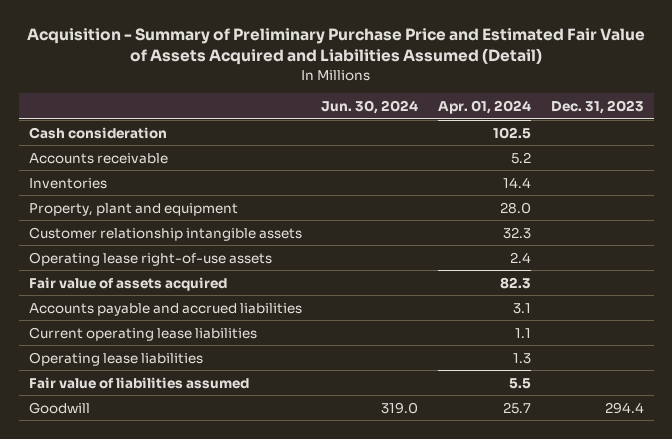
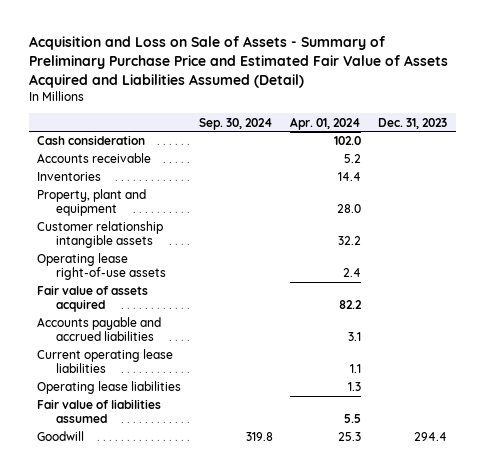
- Acquisition - Summary of Preliminary Purchase Price and Estimated Fair Value of Assets Acquired and Liabilities Assumed (Detail)
+ Acquisition and Loss on Sale of Assets - Summary of Preliminary Purchase Price and Estimated Fair Value of Assets Acquired and Liabilities Assumed (Detail)
- | Jun. 30, 2024 | Apr. 01, 2024 | Dec. 31, 2023
+ | Sep. 30, 2024 | Apr. 01, 2024 | Dec. 31, 2023
- Cash consideration | | 102.5 |
+ Cash consideration | | 102.0 |
- Customer relationship intangible assets | | 32.3 |
+ Customer relationship intangible assets | | 32.2 |
- Fair value of assets acquired | | 82.3 |
+ Fair value of assets acquired | | 82.2 |
- Goodwill | 319.0 | 25.7 | 294.4
+ Goodwill | 319.8 | 25.3 | 294.4

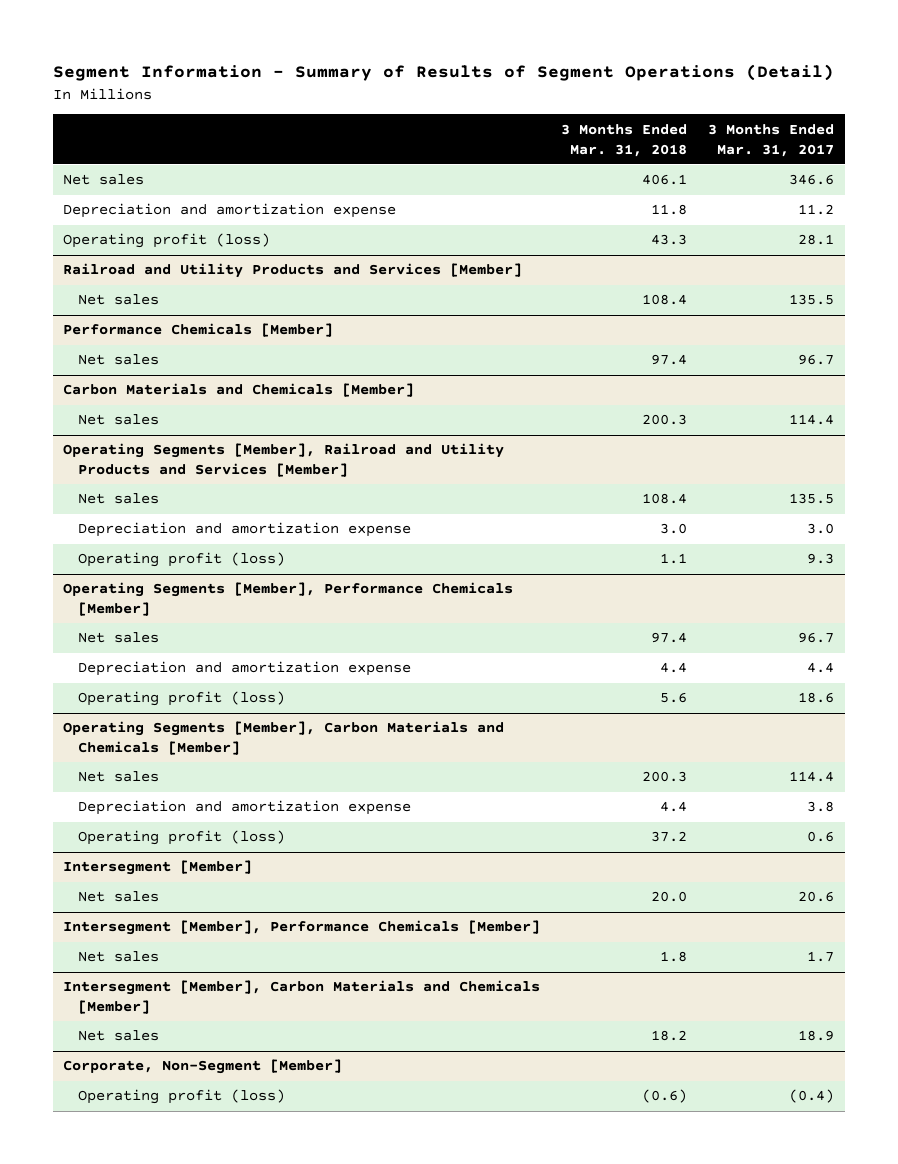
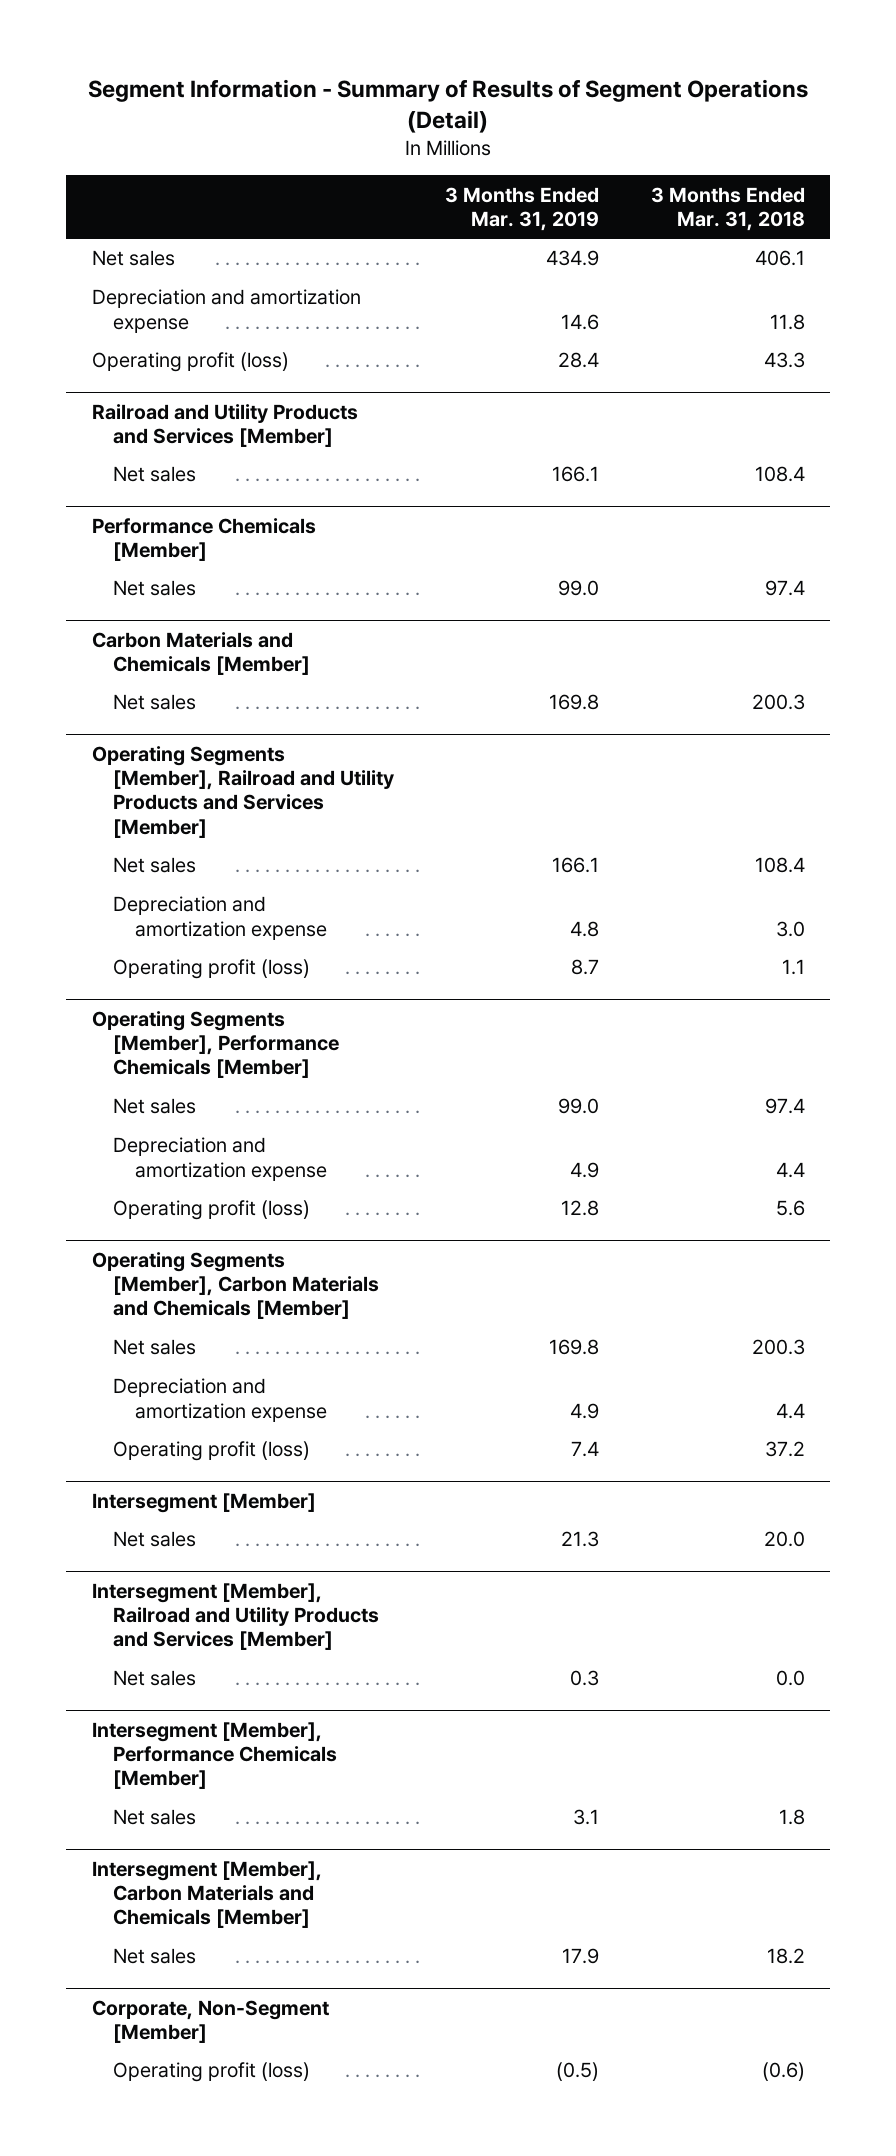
- | 3 Months Ended Mar. 31, 2018 | 3 Months Ended Mar. 31, 2017
+ | 3 Months Ended Mar. 31, 2019 | 3 Months Ended Mar. 31, 2018
+ Intersegment [Member], Railroad and Utility Products and Services [Member]
+ Net sales | 0.3 | 0.0

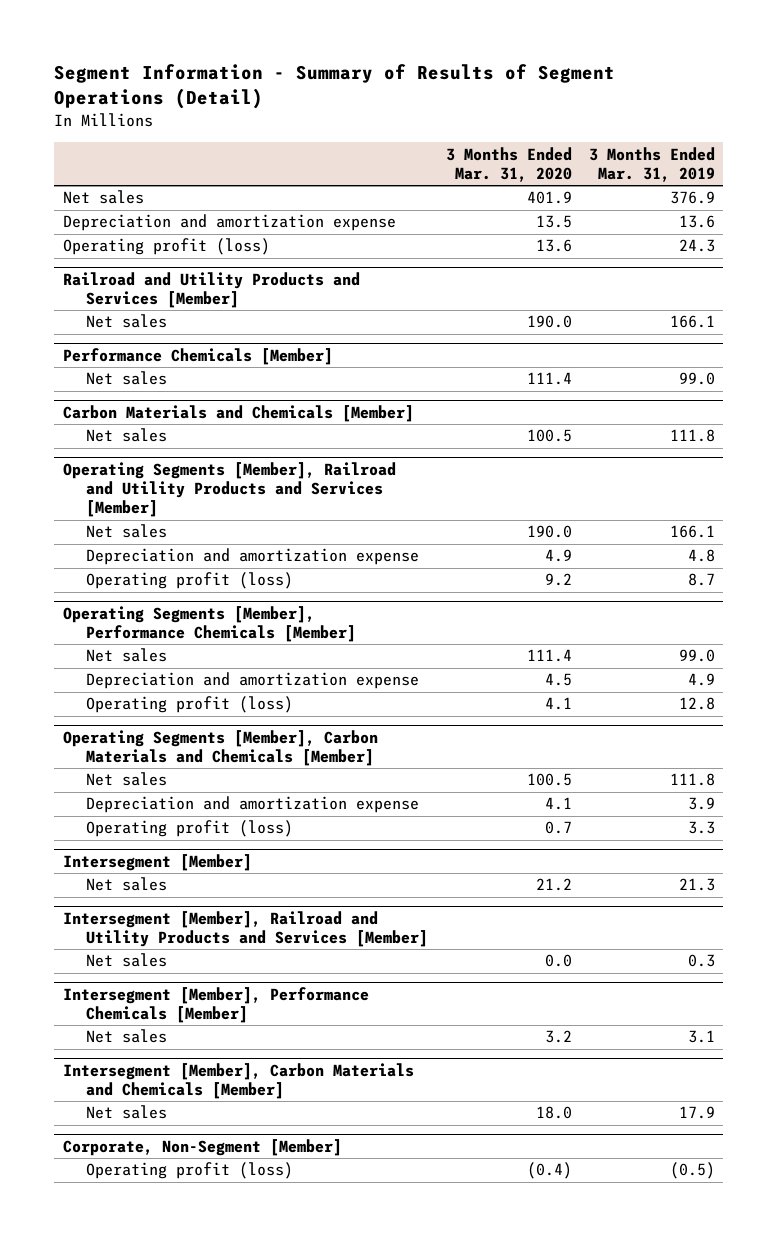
- | 3 Months Ended Mar. 31, 2019 | 3 Months Ended Mar. 31, 2018
+ | 3 Months Ended Mar. 31, 2020 | 3 Months Ended Mar. 31, 2019
- Net sales | 434.9 | 406.1
- Depreciation and amortization expense | 14.6 | 11.8
- Operating profit (loss) | 28.4 | 43.3
+ Net sales | 401.9 | 376.9
+ Depreciation and amortization expense | 13.5 | 13.6
+ Operating profit (loss) | 13.6 | 24.3
@ Carbon Materials and Chemicals [Member]
- Net sales | 169.8 | 200.3
+ Net sales | 100.5 | 111.8
@ Operating Segments [Member], Carbon Materials and Chemicals [Member]
- Net sales | 169.8 | 200.3
- Depreciation and amortization expense | 4.9 | 4.4
- Operating profit (loss) | 7.4 | 37.2
+ Net sales | 100.5 | 111.8
+ Depreciation and amortization expense | 4.1 | 3.9
+ Operating profit (loss) | 0.7 | 3.3

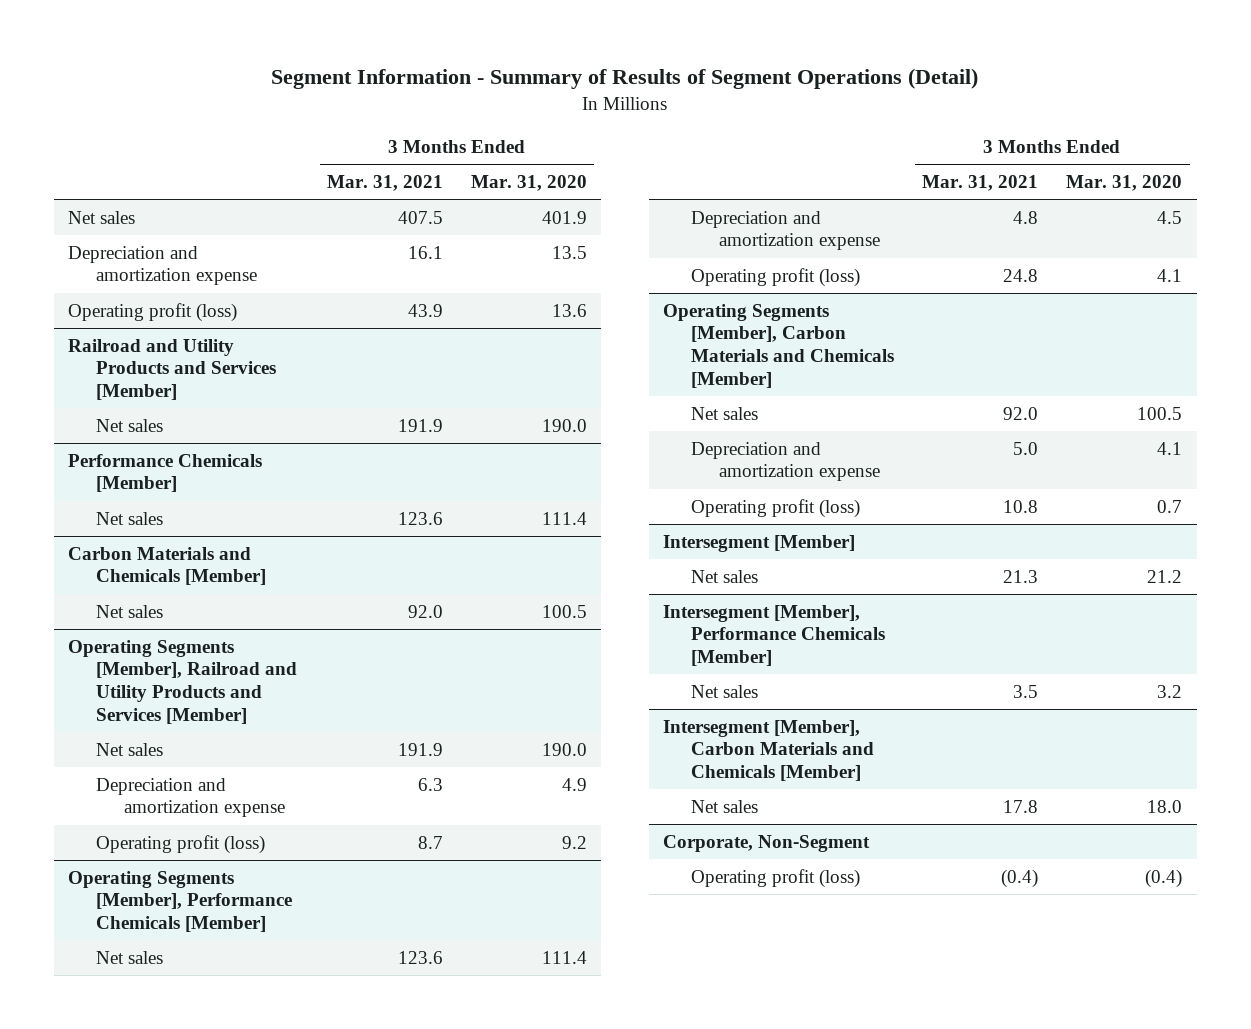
- | 3 Months Ended Mar. 31, 2020 | 3 Months Ended Mar. 31, 2019
+ | 3 Months Ended Mar. 31, 2021 | 3 Months Ended Mar. 31, 2020
- Intersegment [Member], Railroad and Utility Products and Services [Member]
- Net sales | 0.0 | 0.3
- Corporate, Non-Segment [Member]
+ Corporate, Non-Segment

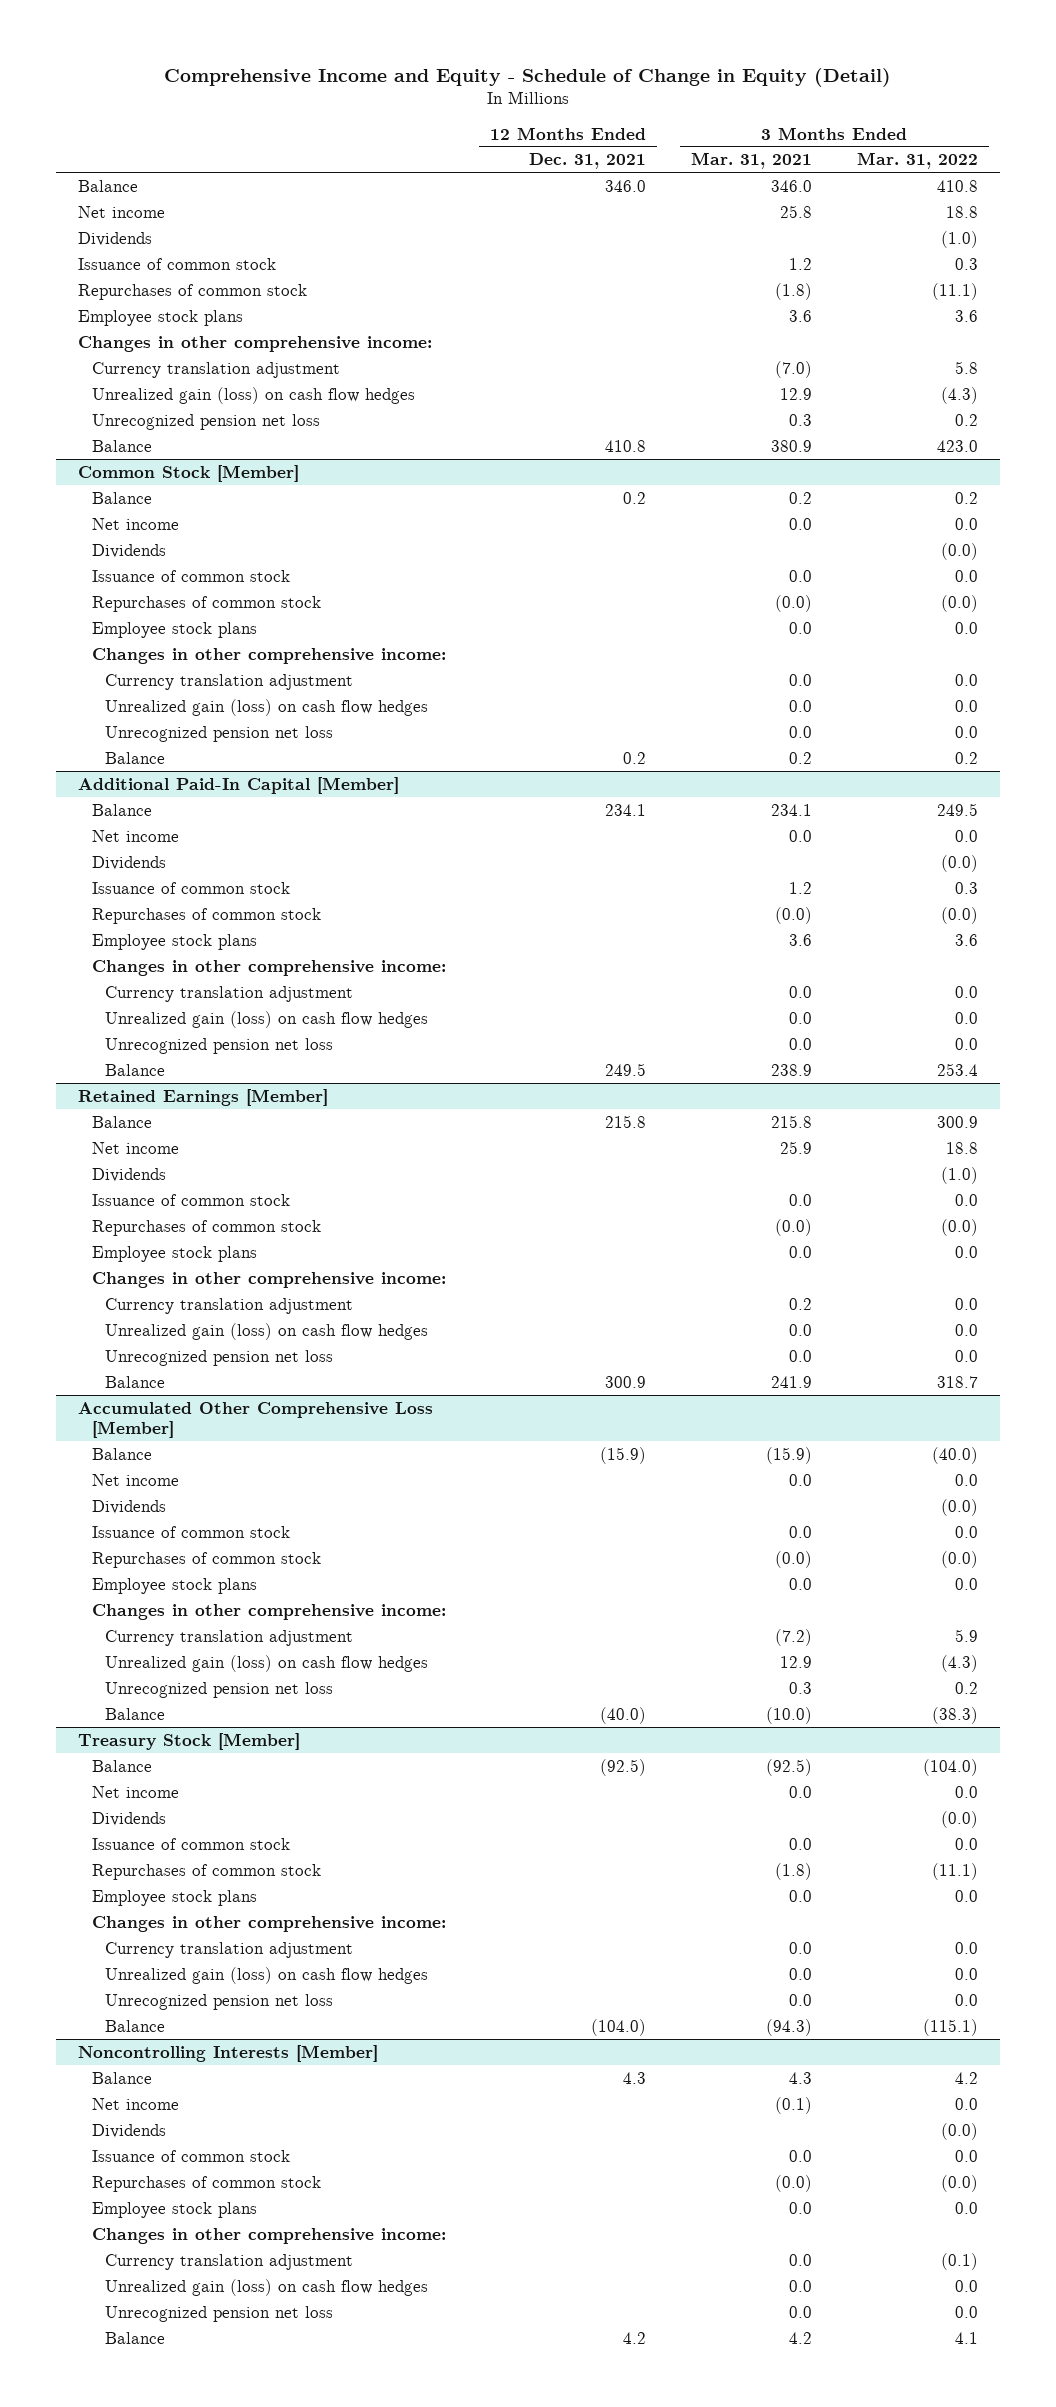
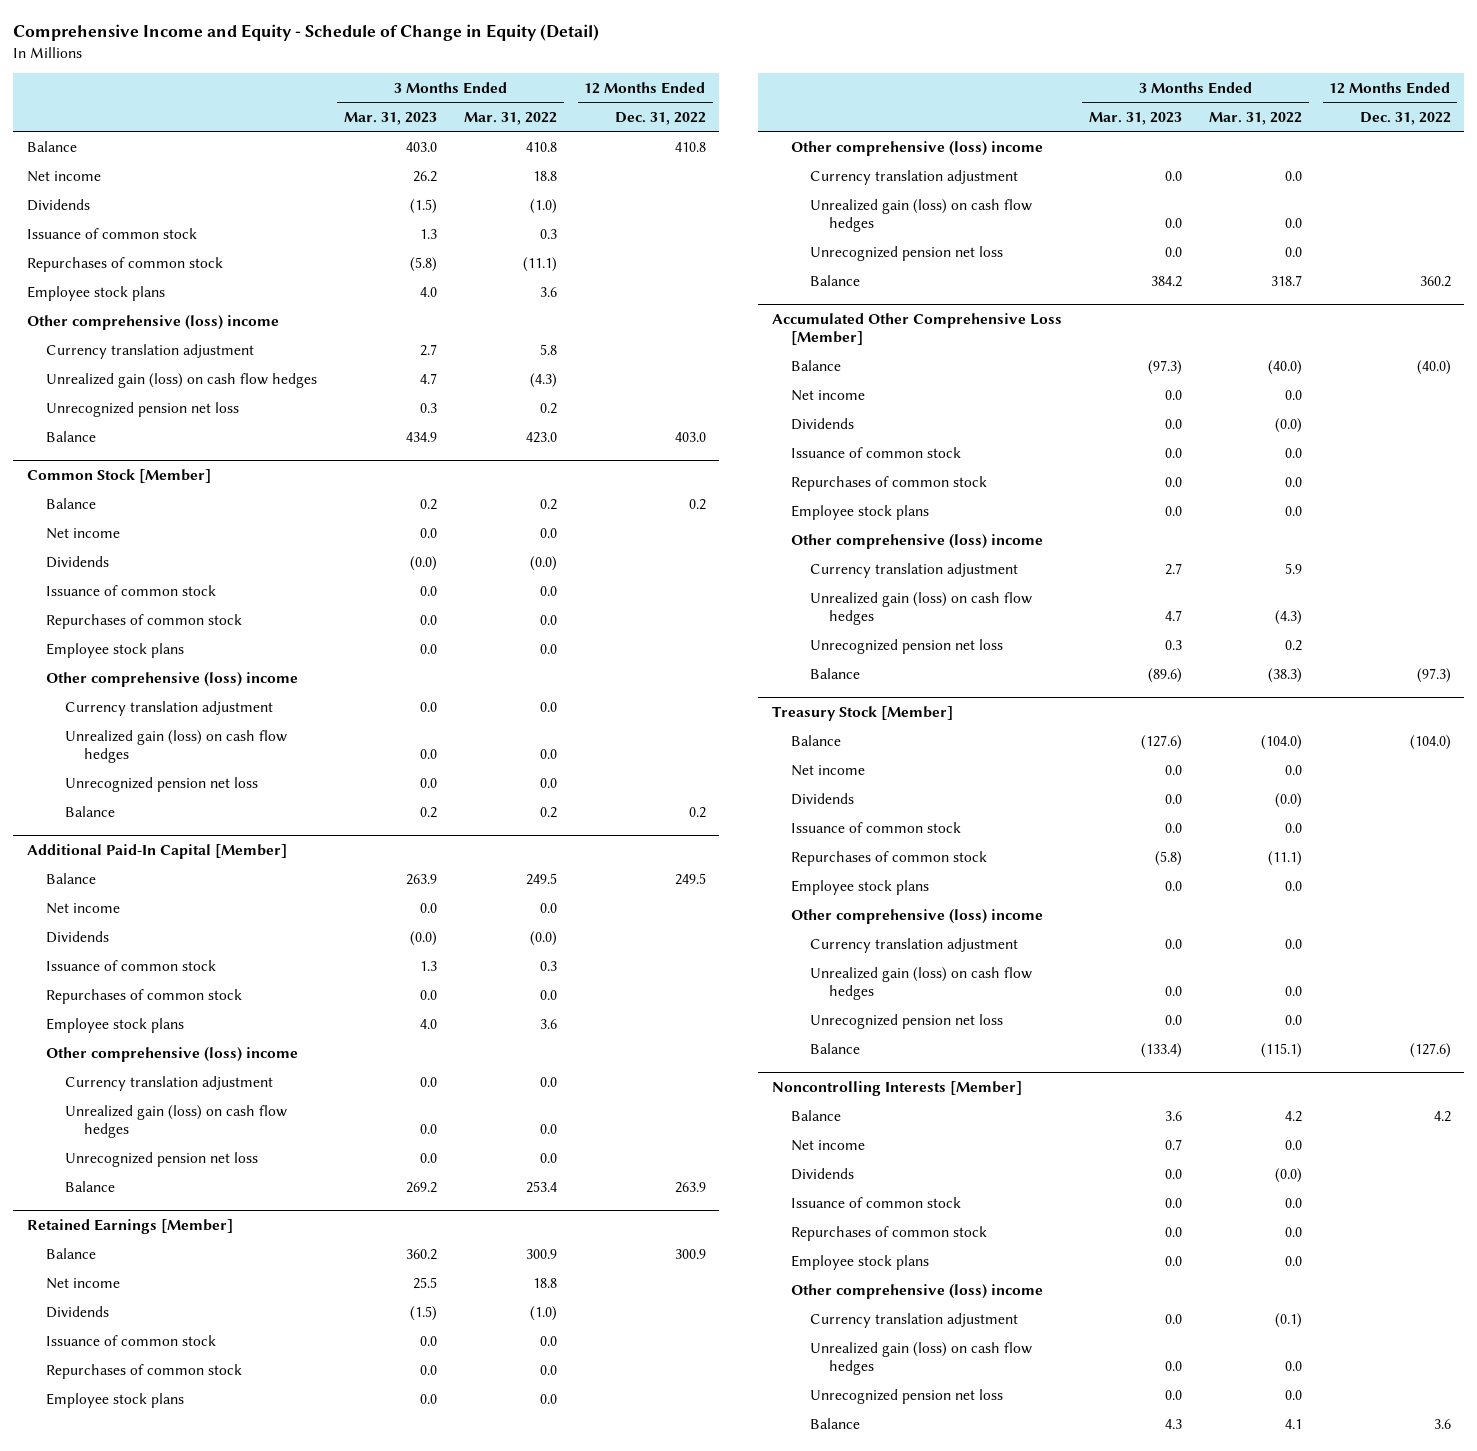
- | 12 Months Ended Dec. 31, 2021 | 3 Months Ended Mar. 31, 2021 | 3 Months Ended Mar. 31, 2022
+ | 3 Months Ended Mar. 31, 2023 | 3 Months Ended Mar. 31, 2022 | 12 Months Ended Dec. 31, 2022
- Changes in other comprehensive income:
+ Other comprehensive (loss) income
@ Common Stock [Member]
- Repurchases of common stock | | (0.0) | (0.0)
+ Repurchases of common stock | 0.0 | 0.0 |
- Changes in other comprehensive income:
+ Other comprehensive (loss) income
@ Additional Paid-In Capital [Member]
- Repurchases of common stock | | (0.0) | (0.0)
+ Repurchases of common stock | 0.0 | 0.0 |
- Changes in other comprehensive income:
+ Other comprehensive (loss) income
@ Retained Earnings [Member]
- Repurchases of common stock | | (0.0) | (0.0)
+ Repurchases of common stock | 0.0 | 0.0 |
- Changes in other comprehensive income:
+ Other comprehensive (loss) income
@ Accumulated Other Comprehensive Loss [Member]
- Repurchases of common stock | | (0.0) | (0.0)
+ Repurchases of common stock | 0.0 | 0.0 |
- Changes in other comprehensive income:
+ Other comprehensive (loss) income
@ Treasury Stock [Member]
- Changes in other comprehensive income:
+ Other comprehensive (loss) income
@ Noncontrolling Interests [Member]
- Repurchases of common stock | | (0.0) | (0.0)
+ Repurchases of common stock | 0.0 | 0.0 |
- Changes in other comprehensive income:
+ Other comprehensive (loss) income

